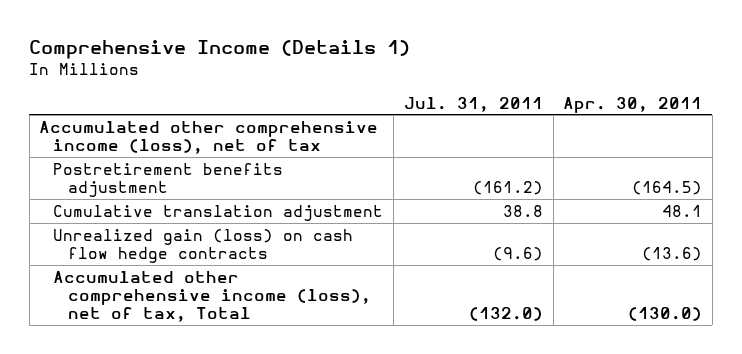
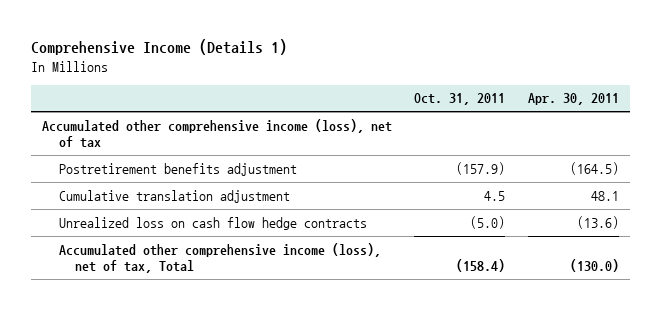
- | Jul. 31, 2011 | Apr. 30, 2011
+ | Oct. 31, 2011 | Apr. 30, 2011
- Unrealized gain (loss) on cash flow hedge contracts | (9.6) | (13.6)
+ Unrealized loss on cash flow hedge contracts | (5.0) | (13.6)

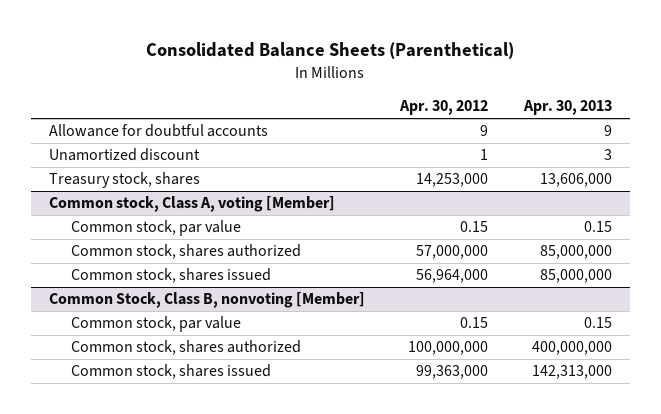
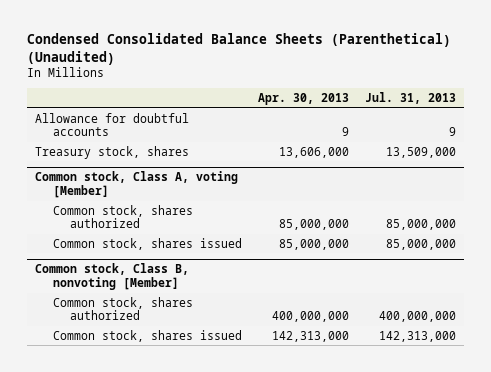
- Consolidated Balance Sheets (Parenthetical)
+ Condensed Consolidated Balance Sheets (Parenthetical) (Unaudited)
- | Apr. 30, 2012 | Apr. 30, 2013
+ | Apr. 30, 2013 | Jul. 31, 2013
- Unamortized discount | 1 | 3
@ Common stock, Class A, voting [Member]
- Common stock, par value | 0.15 | 0.15
- Common Stock, Class B, nonvoting [Member]
- Common stock, par value | 0.15 | 0.15
+ Common stock, Class B, nonvoting [Member]

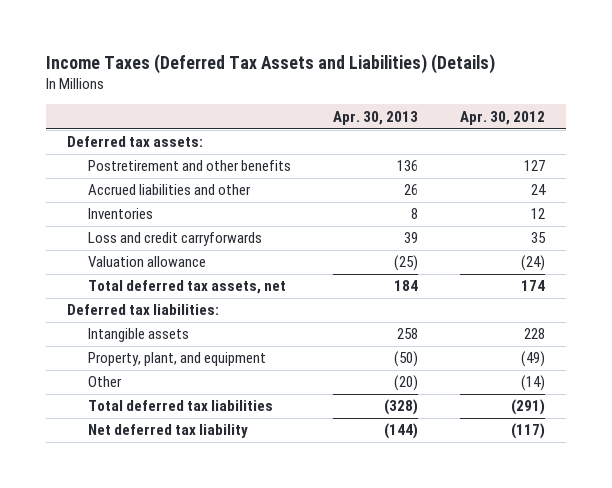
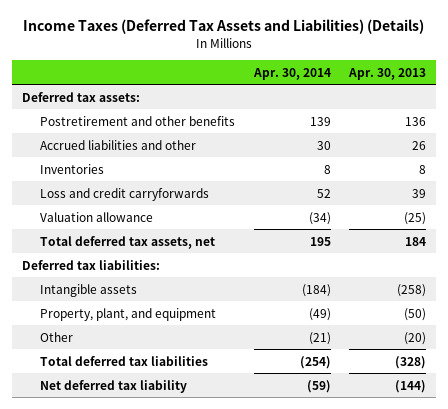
- | Apr. 30, 2013 | Apr. 30, 2012
+ | Apr. 30, 2014 | Apr. 30, 2013
- Intangible assets | 258 | 228
+ Intangible assets | (184) | (258)

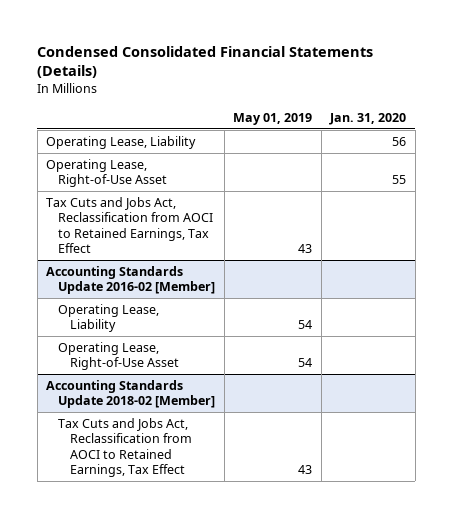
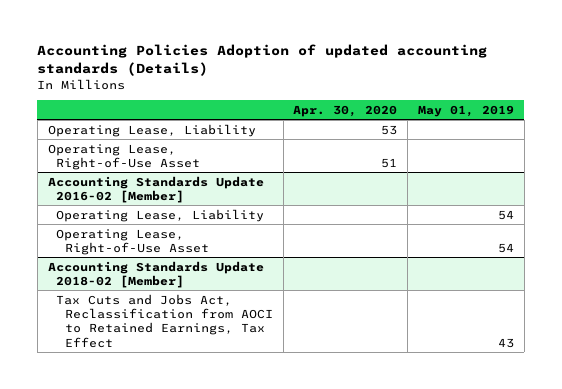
- Condensed Consolidated Financial Statements (Details)
+ Accounting Policies Adoption of updated accounting standards (Details)
- | May 01, 2019 | Jan. 31, 2020
+ | Apr. 30, 2020 | May 01, 2019
- Tax Cuts and Jobs Act, Reclassification from AOCI to Retained Earnings, Tax Effect | 43 |

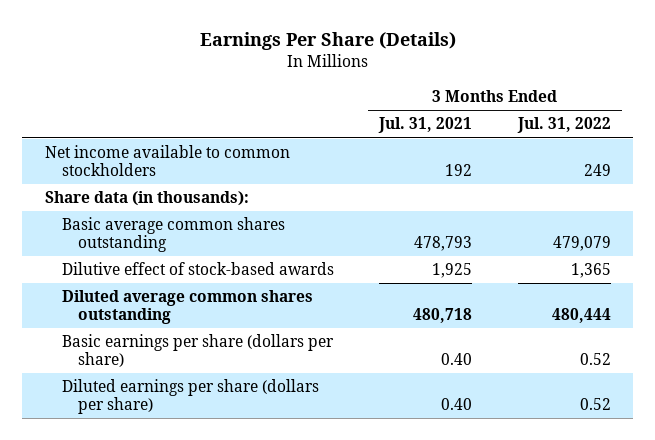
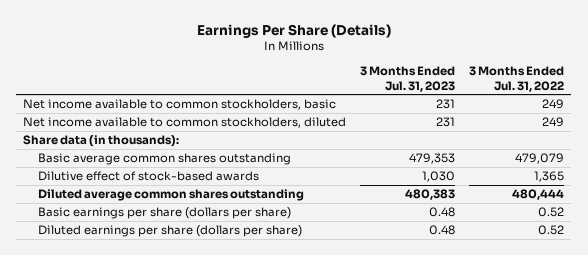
- | 3 Months Ended Jul. 31, 2021 | 3 Months Ended Jul. 31, 2022
+ | 3 Months Ended Jul. 31, 2023 | 3 Months Ended Jul. 31, 2022
- Net income available to common stockholders | 192 | 249
+ Net income available to common stockholders, basic | 231 | 249
+ Net income available to common stockholders, diluted | 231 | 249

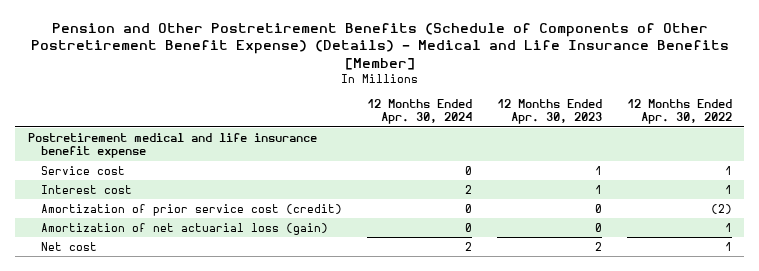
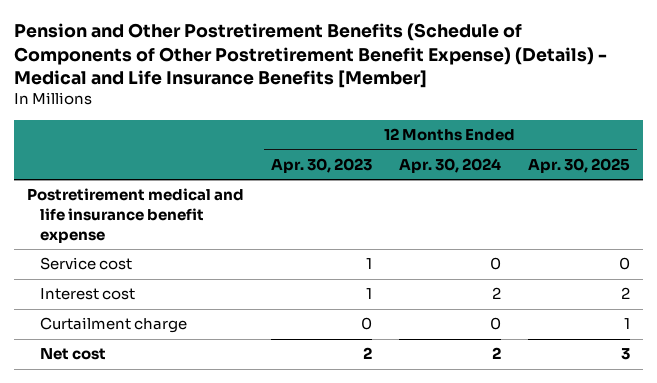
- | 12 Months Ended Apr. 30, 2024 | 12 Months Ended Apr. 30, 2023 | 12 Months Ended Apr. 30, 2022
+ | 12 Months Ended Apr. 30, 2023 | 12 Months Ended Apr. 30, 2024 | 12 Months Ended Apr. 30, 2025
- Amortization of prior service cost (credit) | 0 | 0 | (2)
- Amortization of net actuarial loss (gain) | 0 | 0 | 1
+ Curtailment charge | 0 | 0 | 1

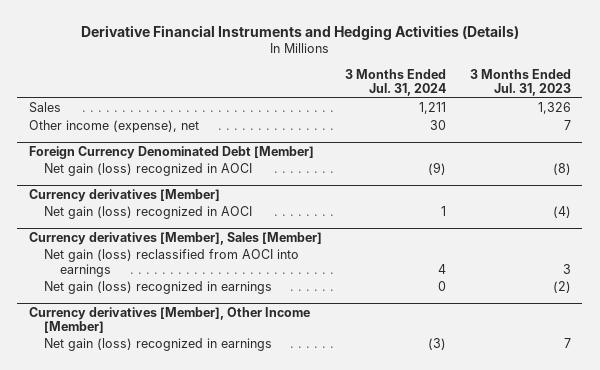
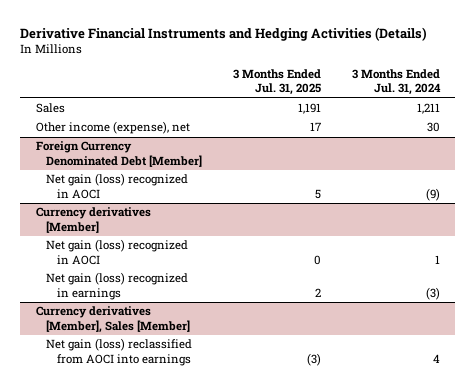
- | 3 Months Ended Jul. 31, 2024 | 3 Months Ended Jul. 31, 2023
+ | 3 Months Ended Jul. 31, 2025 | 3 Months Ended Jul. 31, 2024
@ Currency derivatives [Member]
+ Net gain (loss) recognized in earnings | 2 | (3)
@ Currency derivatives [Member], Sales [Member]
- Net gain (loss) recognized in earnings | 0 | (2)
- Currency derivatives [Member], Other Income [Member]
- Net gain (loss) recognized in earnings | (3) | 7

